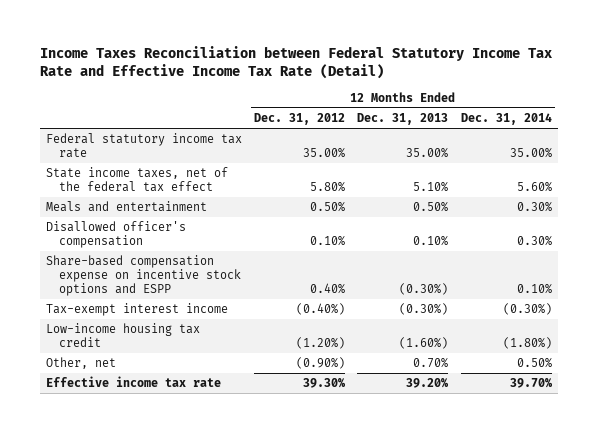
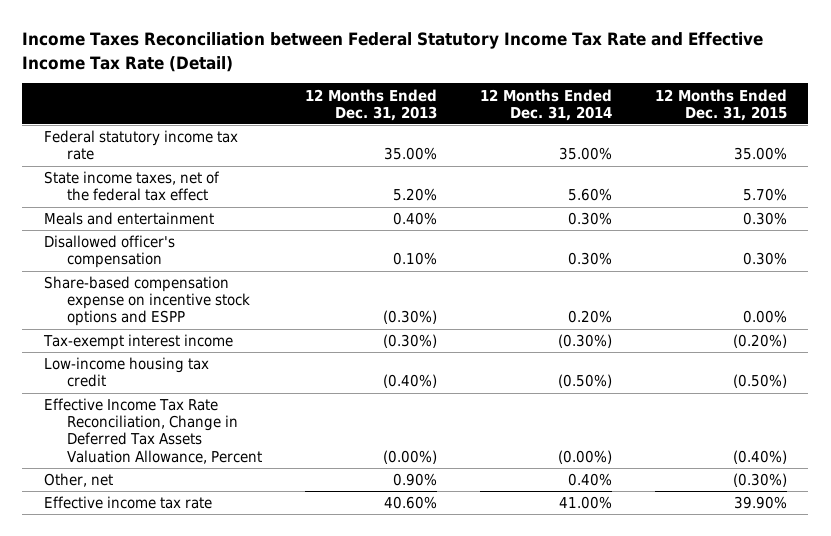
- | 12 Months Ended Dec. 31, 2012 | 12 Months Ended Dec. 31, 2013 | 12 Months Ended Dec. 31, 2014
+ | 12 Months Ended Dec. 31, 2013 | 12 Months Ended Dec. 31, 2014 | 12 Months Ended Dec. 31, 2015
- State income taxes, net of the federal tax effect | 5.80% | 5.10% | 5.60%
- Meals and entertainment | 0.50% | 0.50% | 0.30%
+ State income taxes, net of the federal tax effect | 5.20% | 5.60% | 5.70%
+ Meals and entertainment | 0.40% | 0.30% | 0.30%
- Share-based compensation expense on incentive stock options and ESPP | 0.40% | (0.30%) | 0.10%
+ Share-based compensation expense on incentive stock options and ESPP | (0.30%) | 0.20% | 0.00%
- Low-income housing tax credit | (1.20%) | (1.60%) | (1.80%)
- Other, net | (0.90%) | 0.70% | 0.50%
- Effective income tax rate | 39.30% | 39.20% | 39.70%
+ Low-income housing tax credit | (0.40%) | (0.50%) | (0.50%)
+ Effective Income Tax Rate Reconciliation, Change in Deferred Tax Assets Valuation Allowance, Percent | (0.00%) | (0.00%) | (0.40%)
+ Other, net | 0.90% | 0.40% | (0.30%)
+ Effective income tax rate | 40.60% | 41.00% | 39.90%

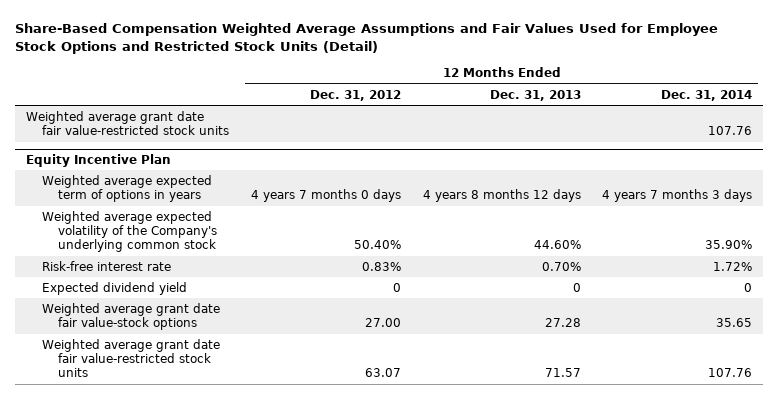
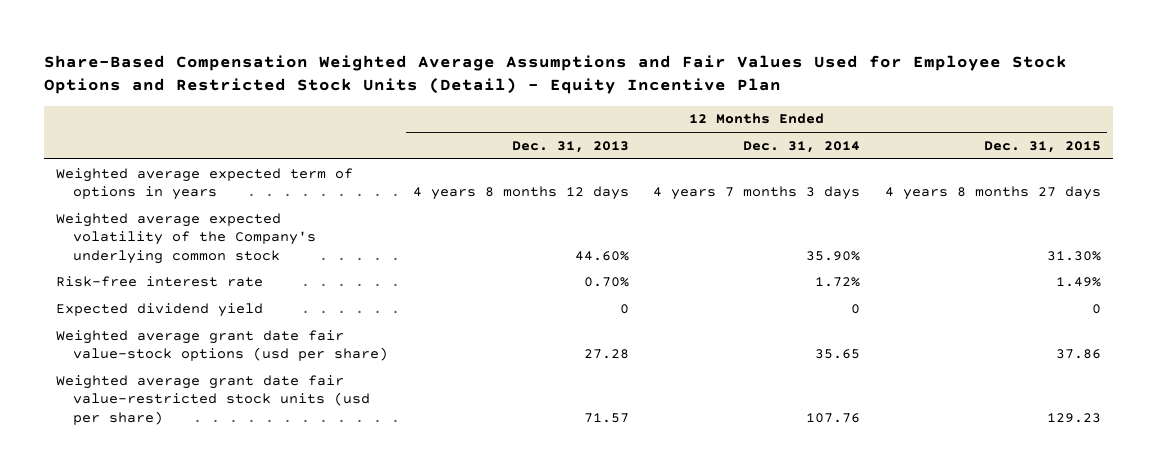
- Share-Based Compensation Weighted Average Assumptions and Fair Values Used for Employee Stock Options and Restricted Stock Units (Detail)
+ Share-Based Compensation Weighted Average Assumptions and Fair Values Used for Employee Stock Options and Restricted Stock Units (Detail) - Equity Incentive Plan
- | 12 Months Ended Dec. 31, 2012 | 12 Months Ended Dec. 31, 2013 | 12 Months Ended Dec. 31, 2014
+ | 12 Months Ended Dec. 31, 2013 | 12 Months Ended Dec. 31, 2014 | 12 Months Ended Dec. 31, 2015
- Weighted average grant date fair value-restricted stock units | | | 107.76
- Equity Incentive Plan
- Weighted average grant date fair value-stock options | 27.00 | 27.28 | 35.65
- Weighted average grant date fair value-restricted stock units | 63.07 | 71.57 | 107.76
+ Weighted average grant date fair value-stock options (usd per share) | 27.28 | 35.65 | 37.86
+ Weighted average grant date fair value-restricted stock units (usd per share) | 71.57 | 107.76 | 129.23

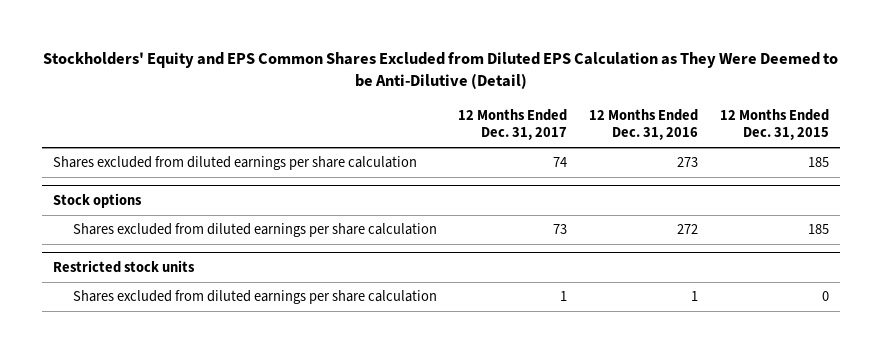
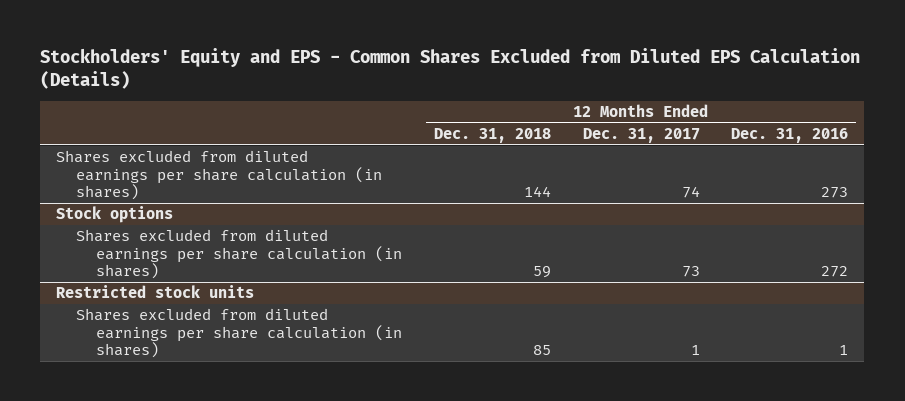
- Stockholders' Equity and EPS Common Shares Excluded from Diluted EPS Calculation as They Were Deemed to be Anti-Dilutive (Detail)
+ Stockholders' Equity and EPS - Common Shares Excluded from Diluted EPS Calculation (Details)
- | 12 Months Ended Dec. 31, 2017 | 12 Months Ended Dec. 31, 2016 | 12 Months Ended Dec. 31, 2015
+ | 12 Months Ended Dec. 31, 2018 | 12 Months Ended Dec. 31, 2017 | 12 Months Ended Dec. 31, 2016
- Shares excluded from diluted earnings per share calculation | 74 | 273 | 185
+ Shares excluded from diluted earnings per share calculation (in shares) | 144 | 74 | 273
@ Stock options
- Shares excluded from diluted earnings per share calculation | 73 | 272 | 185
+ Shares excluded from diluted earnings per share calculation (in shares) | 59 | 73 | 272
@ Restricted stock units
- Shares excluded from diluted earnings per share calculation | 1 | 1 | 0
+ Shares excluded from diluted earnings per share calculation (in shares) | 85 | 1 | 1

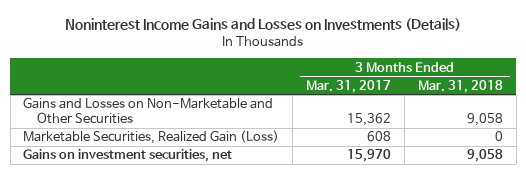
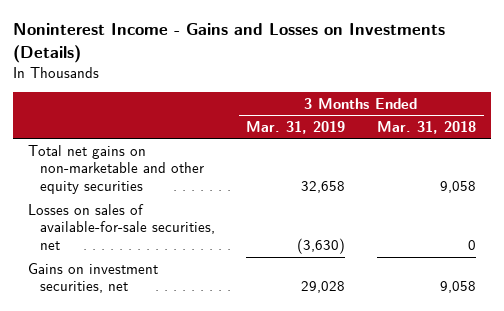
- Noninterest Income Gains and Losses on Investments (Details)
+ Noninterest Income - Gains and Losses on Investments (Details)
- | 3 Months Ended Mar. 31, 2017 | 3 Months Ended Mar. 31, 2018
+ | 3 Months Ended Mar. 31, 2019 | 3 Months Ended Mar. 31, 2018
- Gains and Losses on Non-Marketable and Other Securities | 15,362 | 9,058
- Marketable Securities, Realized Gain (Loss) | 608 | 0
+ Total net gains on non-marketable and other equity securities | 32,658 | 9,058
+ Losses on sales of available-for-sale securities, net | (3,630) | 0

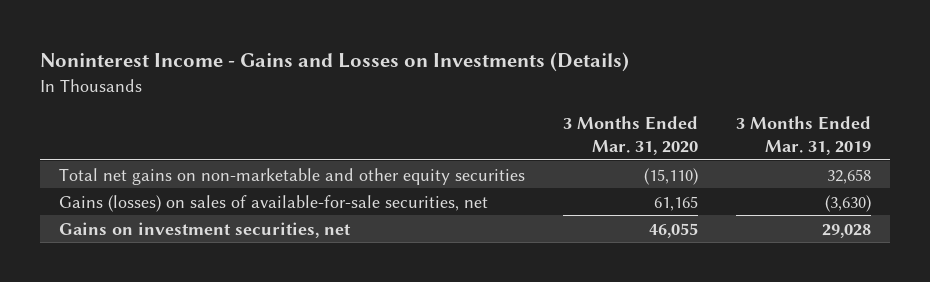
- | 3 Months Ended Mar. 31, 2019 | 3 Months Ended Mar. 31, 2018
+ | 3 Months Ended Mar. 31, 2020 | 3 Months Ended Mar. 31, 2019
- Losses on sales of available-for-sale securities, net | (3,630) | 0
+ Gains (losses) on sales of available-for-sale securities, net | 61,165 | (3,630)

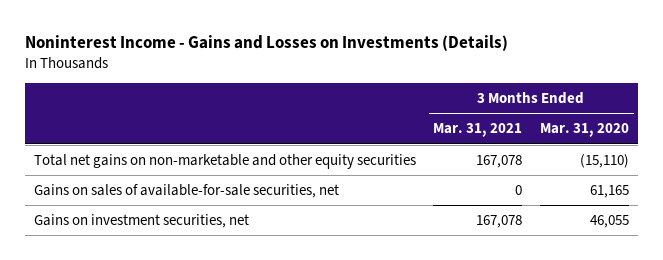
- | 3 Months Ended Mar. 31, 2020 | 3 Months Ended Mar. 31, 2019
+ | 3 Months Ended Mar. 31, 2021 | 3 Months Ended Mar. 31, 2020
- Gains (losses) on sales of available-for-sale securities, net | 61,165 | (3,630)
+ Gains on sales of available-for-sale securities, net | 0 | 61,165

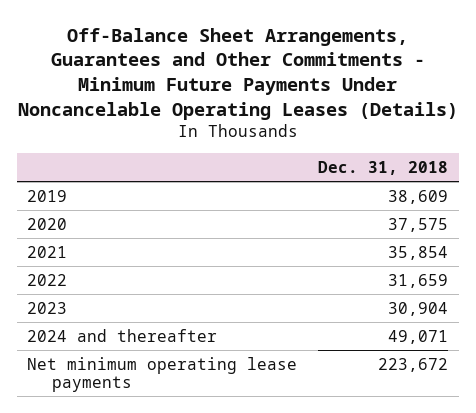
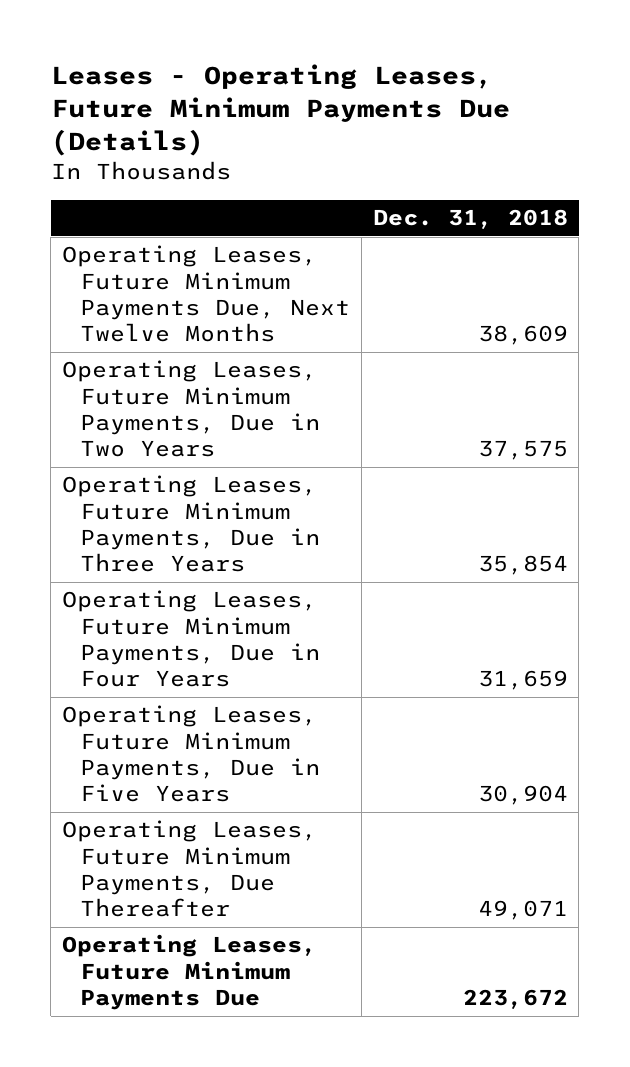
- Off-Balance Sheet Arrangements, Guarantees and Other Commitments - Minimum Future Payments Under Noncancelable Operating Leases (Details)
+ Leases - Operating Leases, Future Minimum Payments Due (Details)
- 2019 | 38,609
- 2020 | 37,575
- 2021 | 35,854
- 2022 | 31,659
- 2023 | 30,904
- 2024 and thereafter | 49,071
- Net minimum operating lease payments | 223,672
+ Operating Leases, Future Minimum Payments Due, Next Twelve Months | 38,609
+ Operating Leases, Future Minimum Payments, Due in Two Years | 37,575
+ Operating Leases, Future Minimum Payments, Due in Three Years | 35,854
+ Operating Leases, Future Minimum Payments, Due in Four Years | 31,659
+ Operating Leases, Future Minimum Payments, Due in Five Years | 30,904
+ Operating Leases, Future Minimum Payments, Due Thereafter | 49,071
+ Operating Leases, Future Minimum Payments Due | 223,672

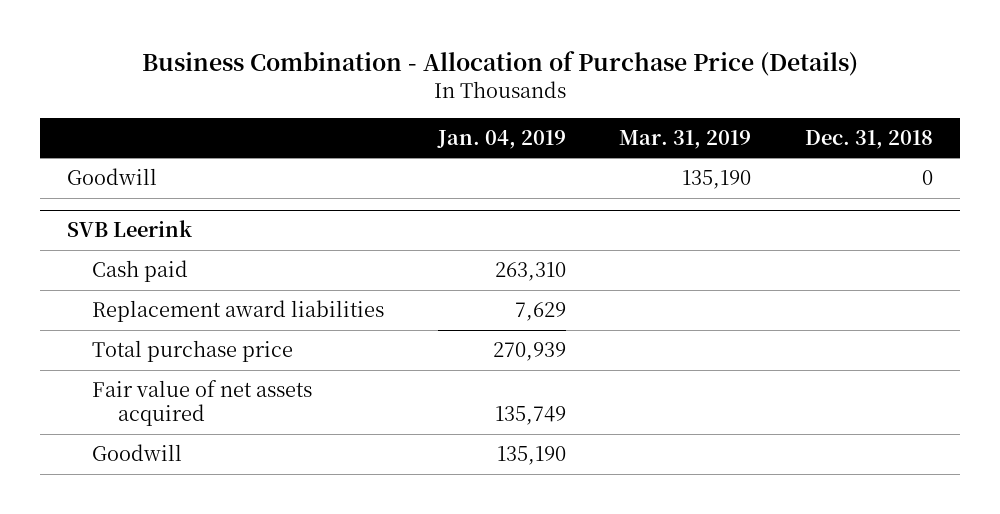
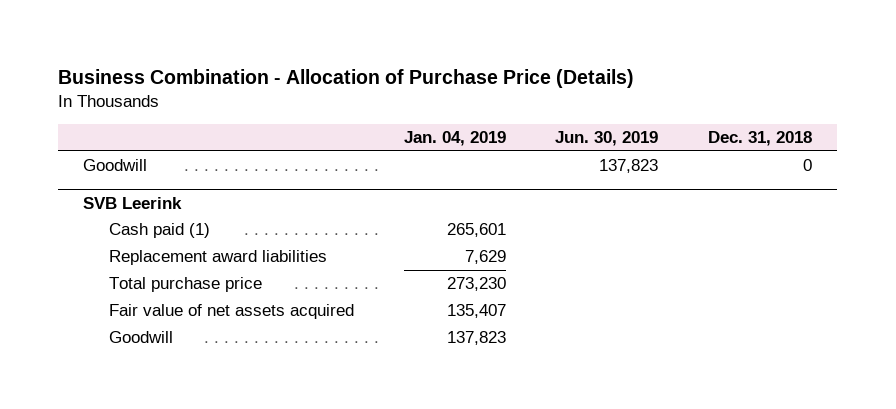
- | Jan. 04, 2019 | Mar. 31, 2019 | Dec. 31, 2018
+ | Jan. 04, 2019 | Jun. 30, 2019 | Dec. 31, 2018
@ SVB Leerink
- Cash paid | 263,310 | |
+ Cash paid (1) | 265,601 | |
- Total purchase price | 270,939 | |
- Fair value of net assets acquired | 135,749 | |
- Goodwill | 135,190 | |
+ Total purchase price | 273,230 | |
+ Fair value of net assets acquired | 135,407 | |
+ Goodwill | 137,823 | |

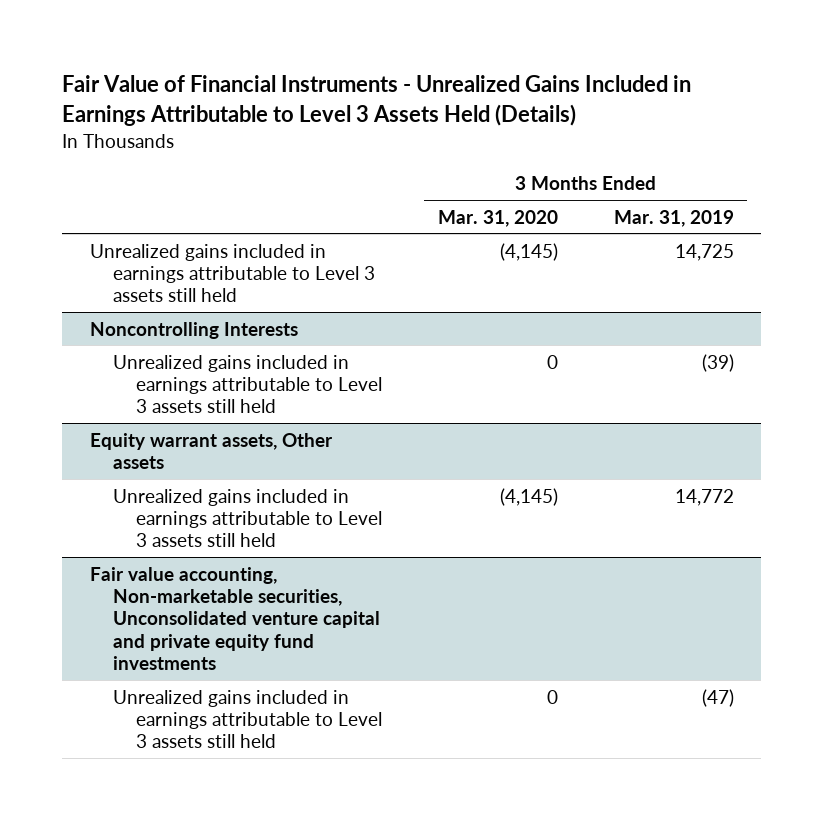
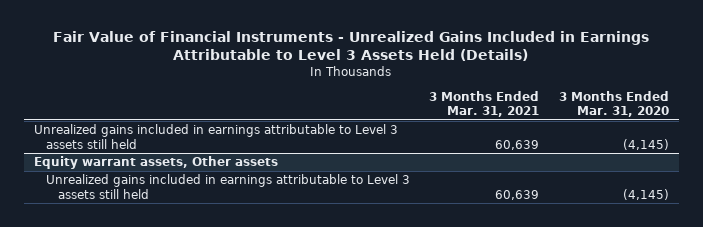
- | 3 Months Ended Mar. 31, 2020 | 3 Months Ended Mar. 31, 2019
+ | 3 Months Ended Mar. 31, 2021 | 3 Months Ended Mar. 31, 2020
- Noncontrolling Interests
- Unrealized gains included in earnings attributable to Level 3 assets still held | 0 | (39)
- Fair value accounting, Non-marketable securities, Unconsolidated venture capital and private equity fund investments
- Unrealized gains included in earnings attributable to Level 3 assets still held | 0 | (47)

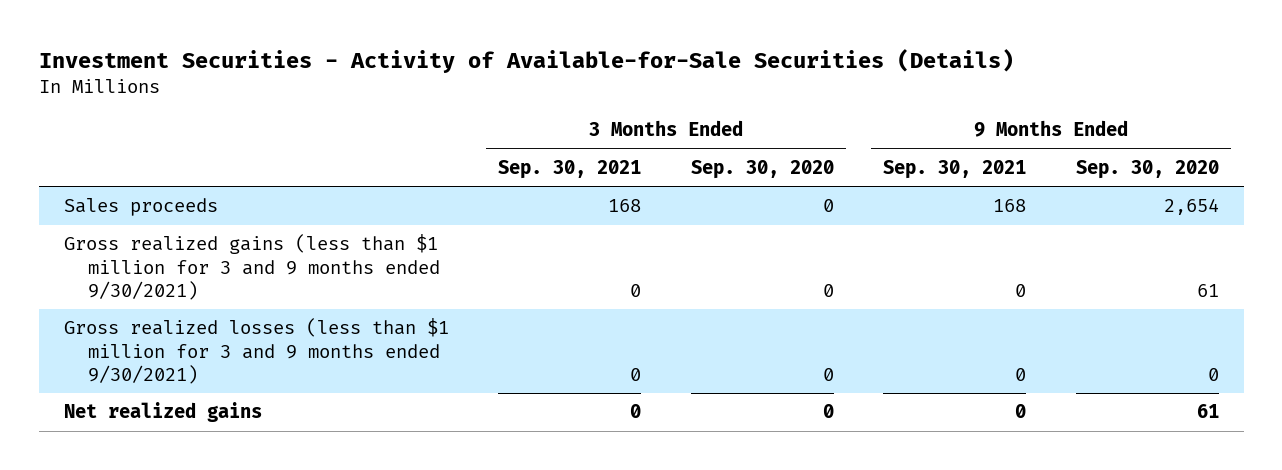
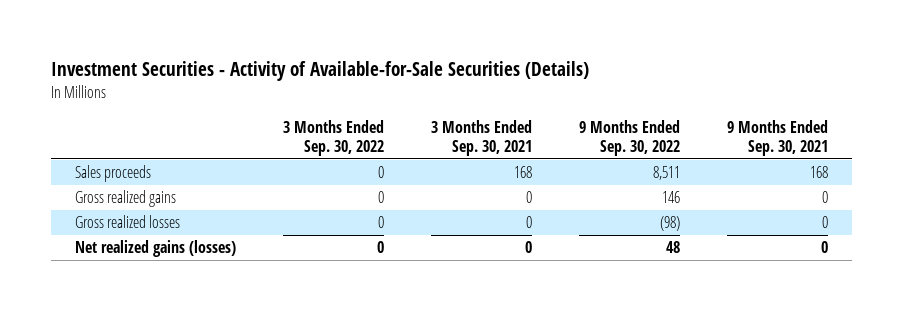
- | 3 Months Ended Sep. 30, 2021 | 3 Months Ended Sep. 30, 2020 | 9 Months Ended Sep. 30, 2021 | 9 Months Ended Sep. 30, 2020
+ | 3 Months Ended Sep. 30, 2022 | 3 Months Ended Sep. 30, 2021 | 9 Months Ended Sep. 30, 2022 | 9 Months Ended Sep. 30, 2021
- Gross realized gains (less than $1 million for 3 and 9 months ended 9/30/2021) | 0 | 0 | 0 | 61
- Gross realized losses (less than $1 million for 3 and 9 months ended 9/30/2021) | 0 | 0 | 0 | 0
- Net realized gains | 0 | 0 | 0 | 61
+ Gross realized gains | 0 | 0 | 146 | 0
+ Gross realized losses | 0 | 0 | (98) | 0
+ Net realized gains (losses) | 0 | 0 | 48 | 0

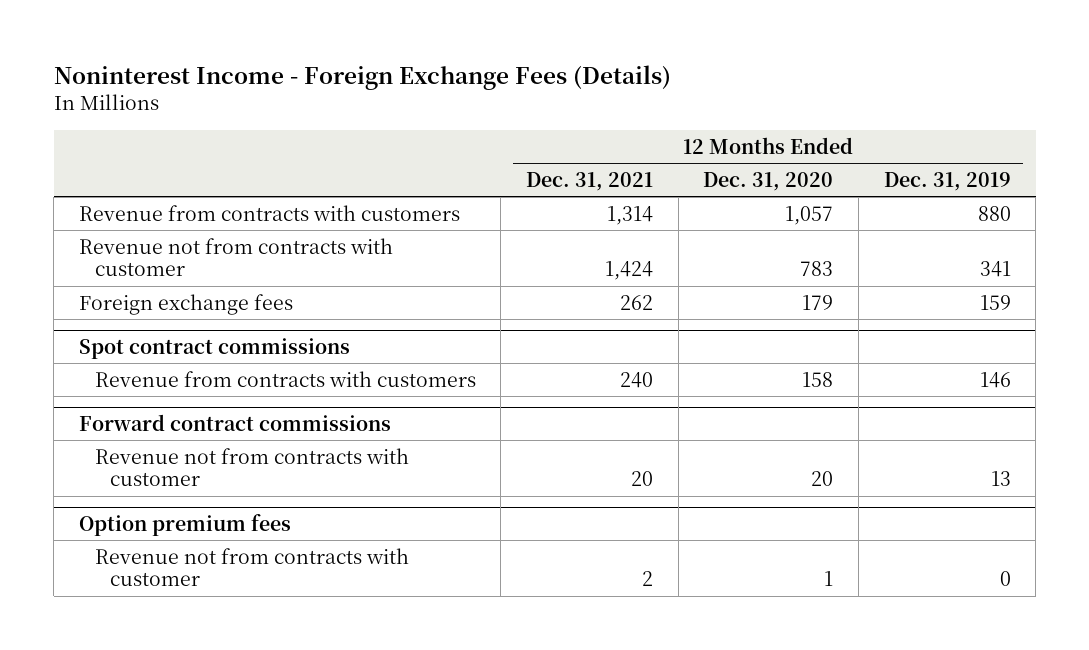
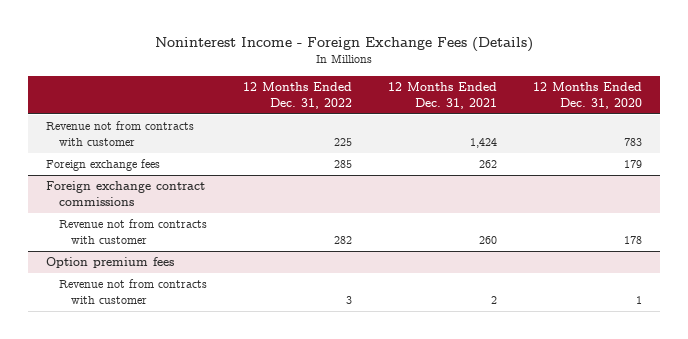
- | 12 Months Ended Dec. 31, 2021 | 12 Months Ended Dec. 31, 2020 | 12 Months Ended Dec. 31, 2019
+ | 12 Months Ended Dec. 31, 2022 | 12 Months Ended Dec. 31, 2021 | 12 Months Ended Dec. 31, 2020
- Revenue from contracts with customers | 1,314 | 1,057 | 880
- Spot contract commissions
- Revenue from contracts with customers | 240 | 158 | 146
- Forward contract commissions
- Revenue not from contracts with customer | 20 | 20 | 13
+ Foreign exchange contract commissions
+ Revenue not from contracts with customer | 282 | 260 | 178

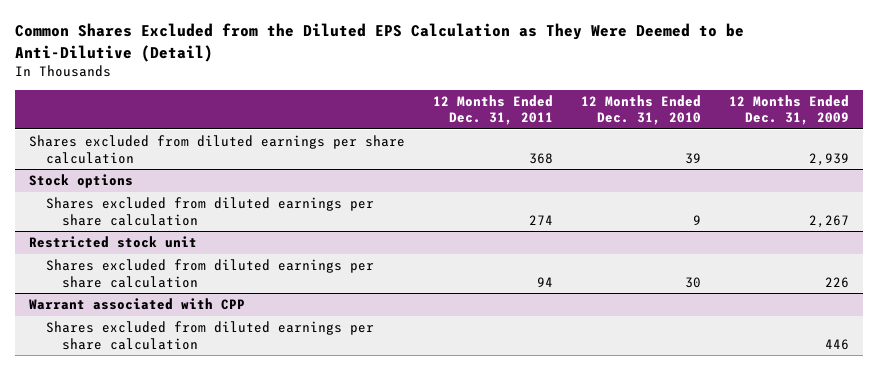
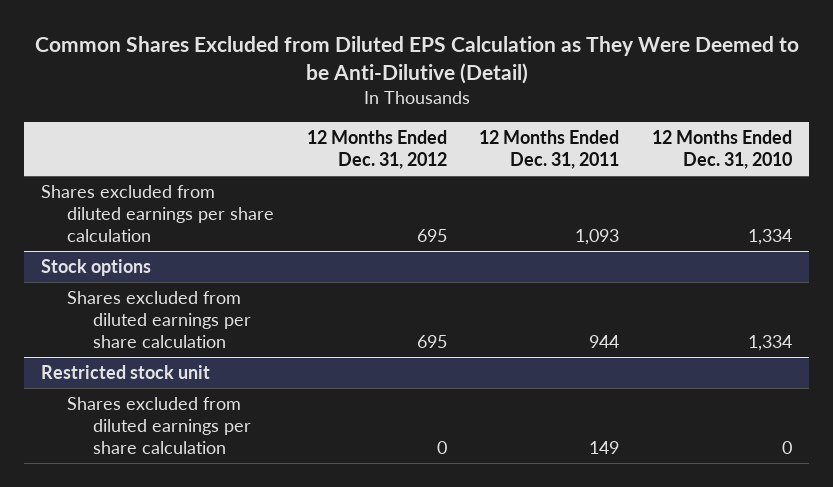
- Common Shares Excluded from the Diluted EPS Calculation as They Were Deemed to be Anti-Dilutive (Detail)
+ Common Shares Excluded from Diluted EPS Calculation as They Were Deemed to be Anti-Dilutive (Detail)
- | 12 Months Ended Dec. 31, 2011 | 12 Months Ended Dec. 31, 2010 | 12 Months Ended Dec. 31, 2009
+ | 12 Months Ended Dec. 31, 2012 | 12 Months Ended Dec. 31, 2011 | 12 Months Ended Dec. 31, 2010
- Shares excluded from diluted earnings per share calculation | 368 | 39 | 2,939
+ Shares excluded from diluted earnings per share calculation | 695 | 1,093 | 1,334
@ Stock options
- Shares excluded from diluted earnings per share calculation | 274 | 9 | 2,267
+ Shares excluded from diluted earnings per share calculation | 695 | 944 | 1,334
@ Restricted stock unit
- Shares excluded from diluted earnings per share calculation | 94 | 30 | 226
- Warrant associated with CPP
- Shares excluded from diluted earnings per share calculation | | | 446
@ Restricted stock unit
+ Shares excluded from diluted earnings per share calculation | 0 | 149 | 0

